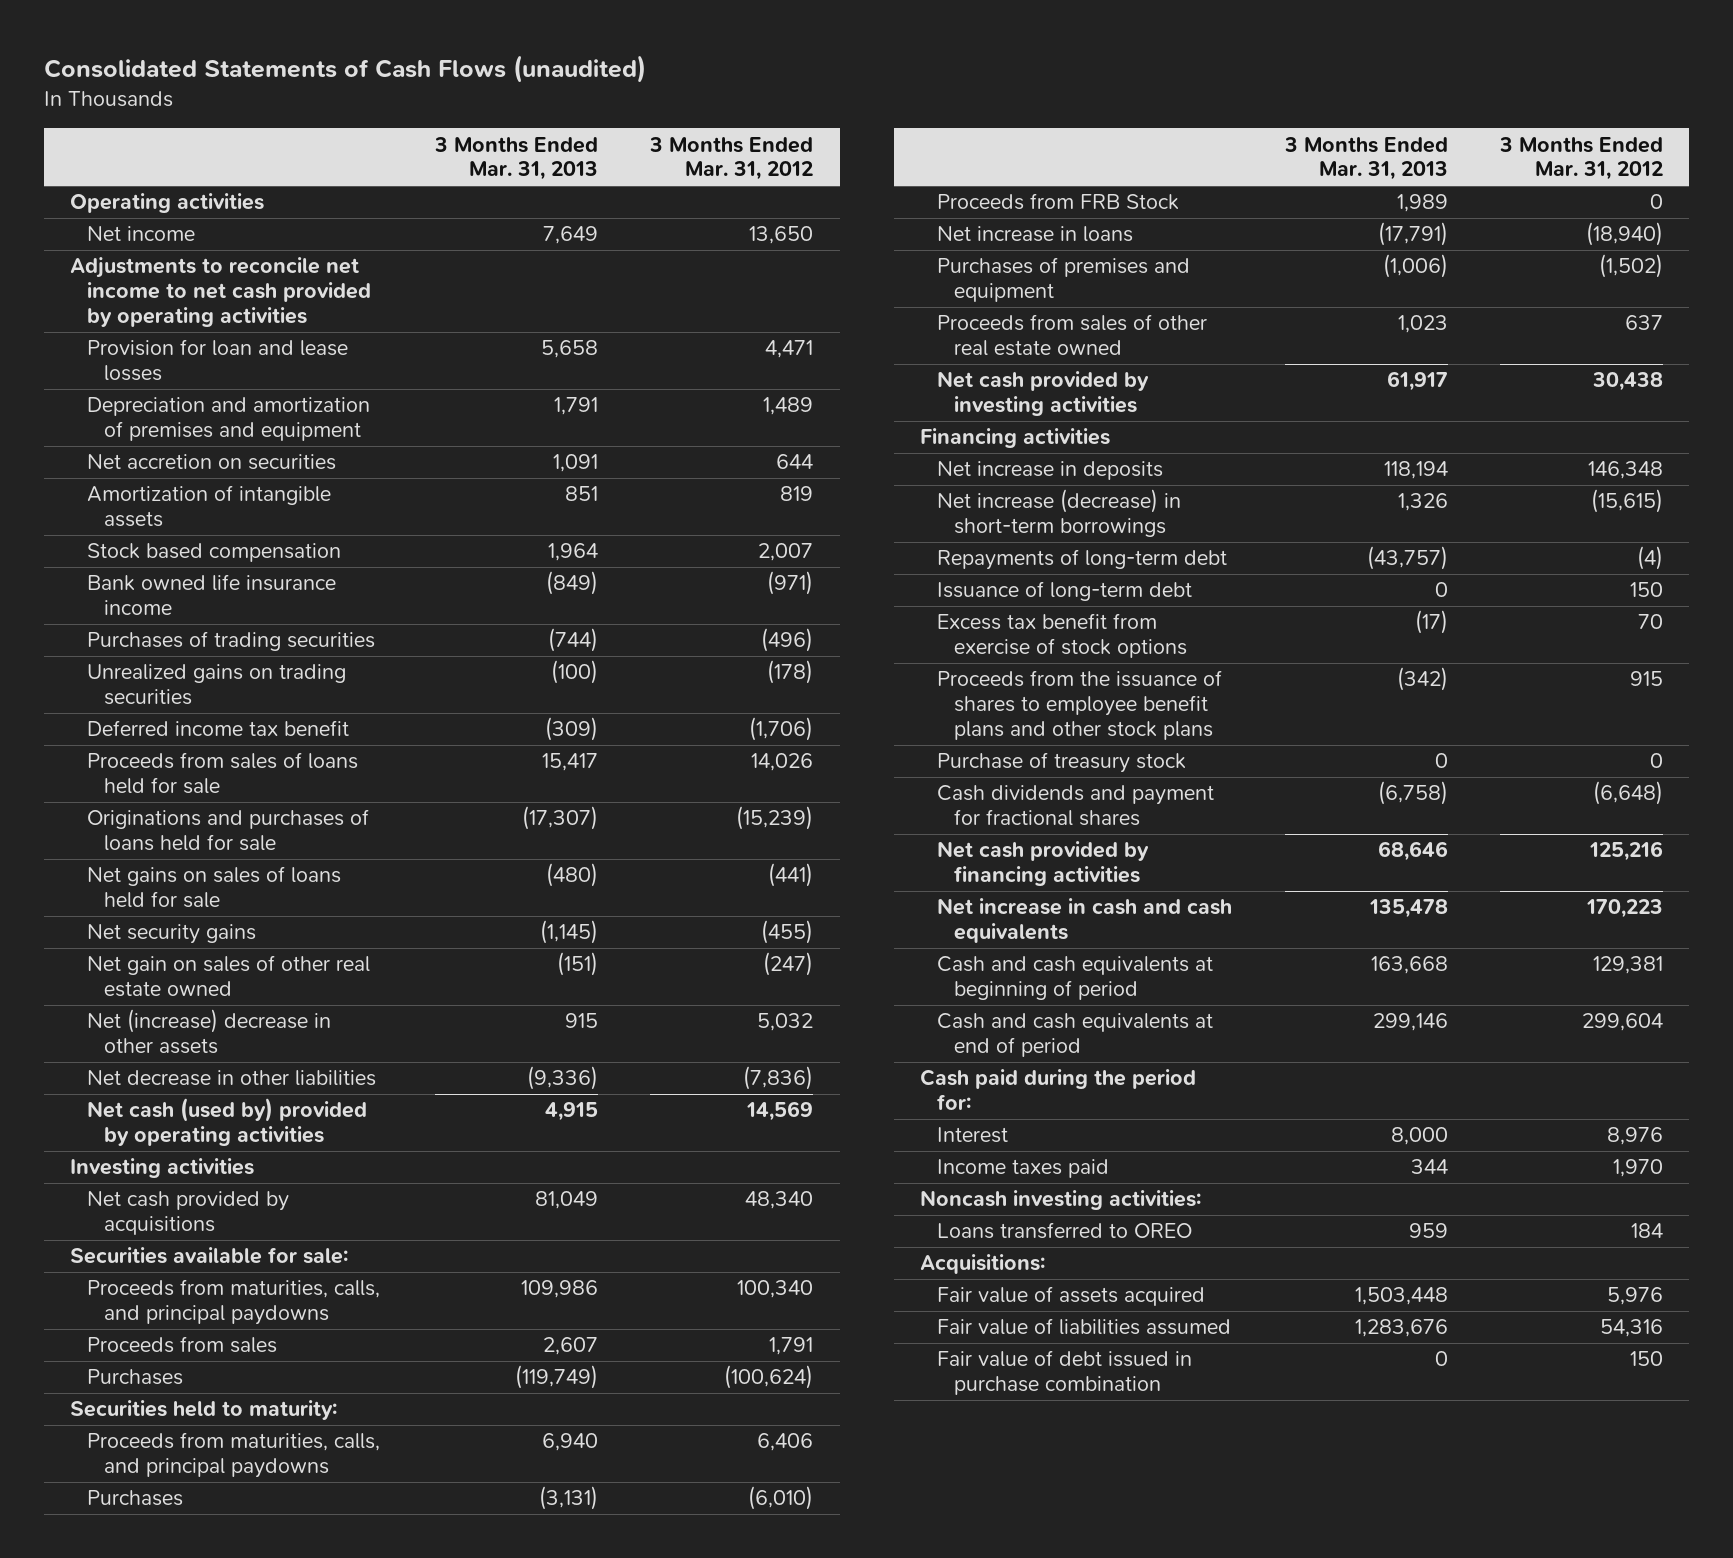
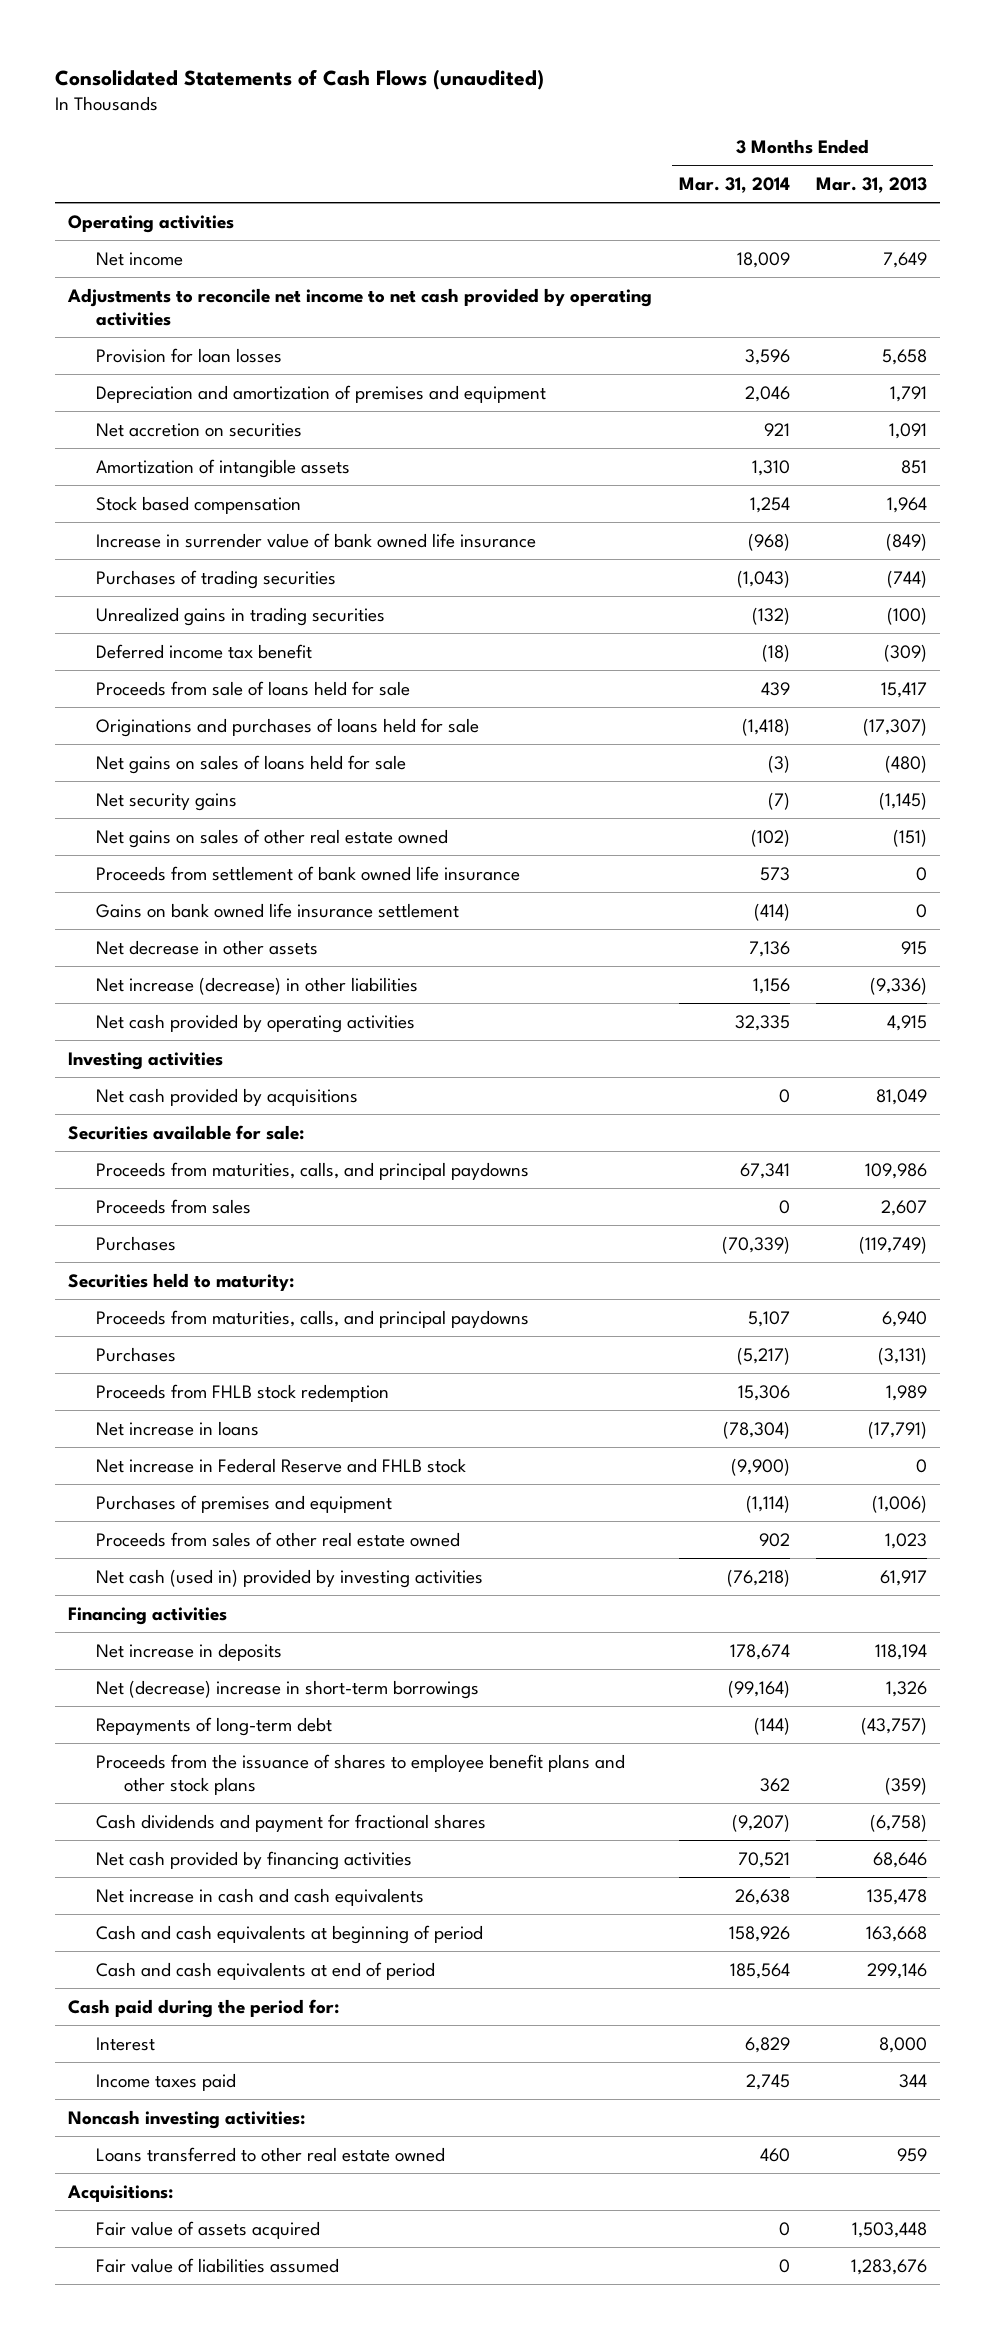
- | 3 Months Ended Mar. 31, 2013 | 3 Months Ended Mar. 31, 2012
+ | 3 Months Ended Mar. 31, 2014 | 3 Months Ended Mar. 31, 2013
- Provision for loan and lease losses | 5,658 | 4,471
+ Provision for loan losses | 3,596 | 5,658
- Bank owned life insurance income | (849) | (971)
+ Increase in surrender value of bank owned life insurance | (968) | (849)
- Unrealized gains on trading securities | (100) | (178)
+ Unrealized gains in trading securities | (132) | (100)
- Proceeds from sales of loans held for sale | 15,417 | 14,026
+ Proceeds from sale of loans held for sale | 439 | 15,417
- Net gain on sales of other real estate owned | (151) | (247)
- Net (increase) decrease in other assets | 915 | 5,032
- Net decrease in other liabilities | (9,336) | (7,836)
- Net cash (used by) provided by operating activities | 4,915 | 14,569
+ Net gains on sales of other real estate owned | (102) | (151)
+ Proceeds from settlement of bank owned life insurance | 573 | 0
+ Gains on bank owned life insurance settlement | (414) | 0
+ Net decrease in other assets | 7,136 | 915
+ Net increase (decrease) in other liabilities | 1,156 | (9,336)
+ Net cash provided by operating activities | 32,335 | 4,915
- Proceeds from FRB Stock | 1,989 | 0
+ Proceeds from FHLB stock redemption | 15,306 | 1,989
+ Net increase in Federal Reserve and FHLB stock | (9,900) | 0
- Net cash provided by investing activities | 61,917 | 30,438
+ Net cash (used in) provided by investing activities | (76,218) | 61,917
- Net increase (decrease) in short-term borrowings | 1,326 | (15,615)
+ Net (decrease) increase in short-term borrowings | (99,164) | 1,326
- Issuance of long-term debt | 0 | 150
- Excess tax benefit from exercise of stock options | (17) | 70
- Proceeds from the issuance of shares to employee benefit plans and other stock plans | (342) | 915
- Purchase of treasury stock | 0 | 0
+ Proceeds from the issuance of shares to employee benefit plans and other stock plans | 362 | (359)
- Loans transferred to OREO | 959 | 184
+ Loans transferred to other real estate owned | 460 | 959
- Fair value of debt issued in purchase combination | 0 | 150

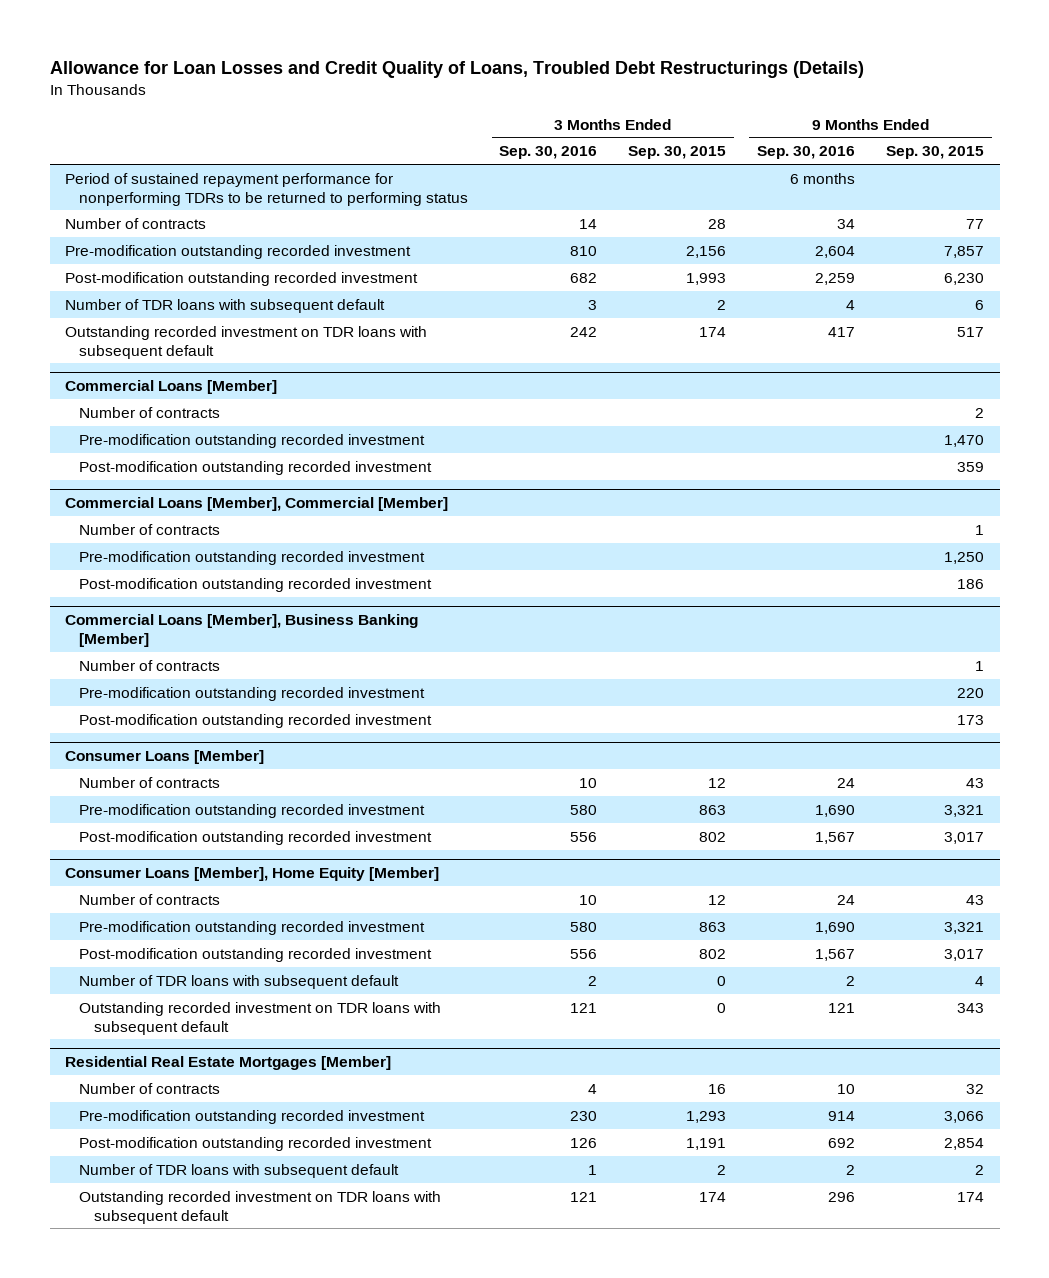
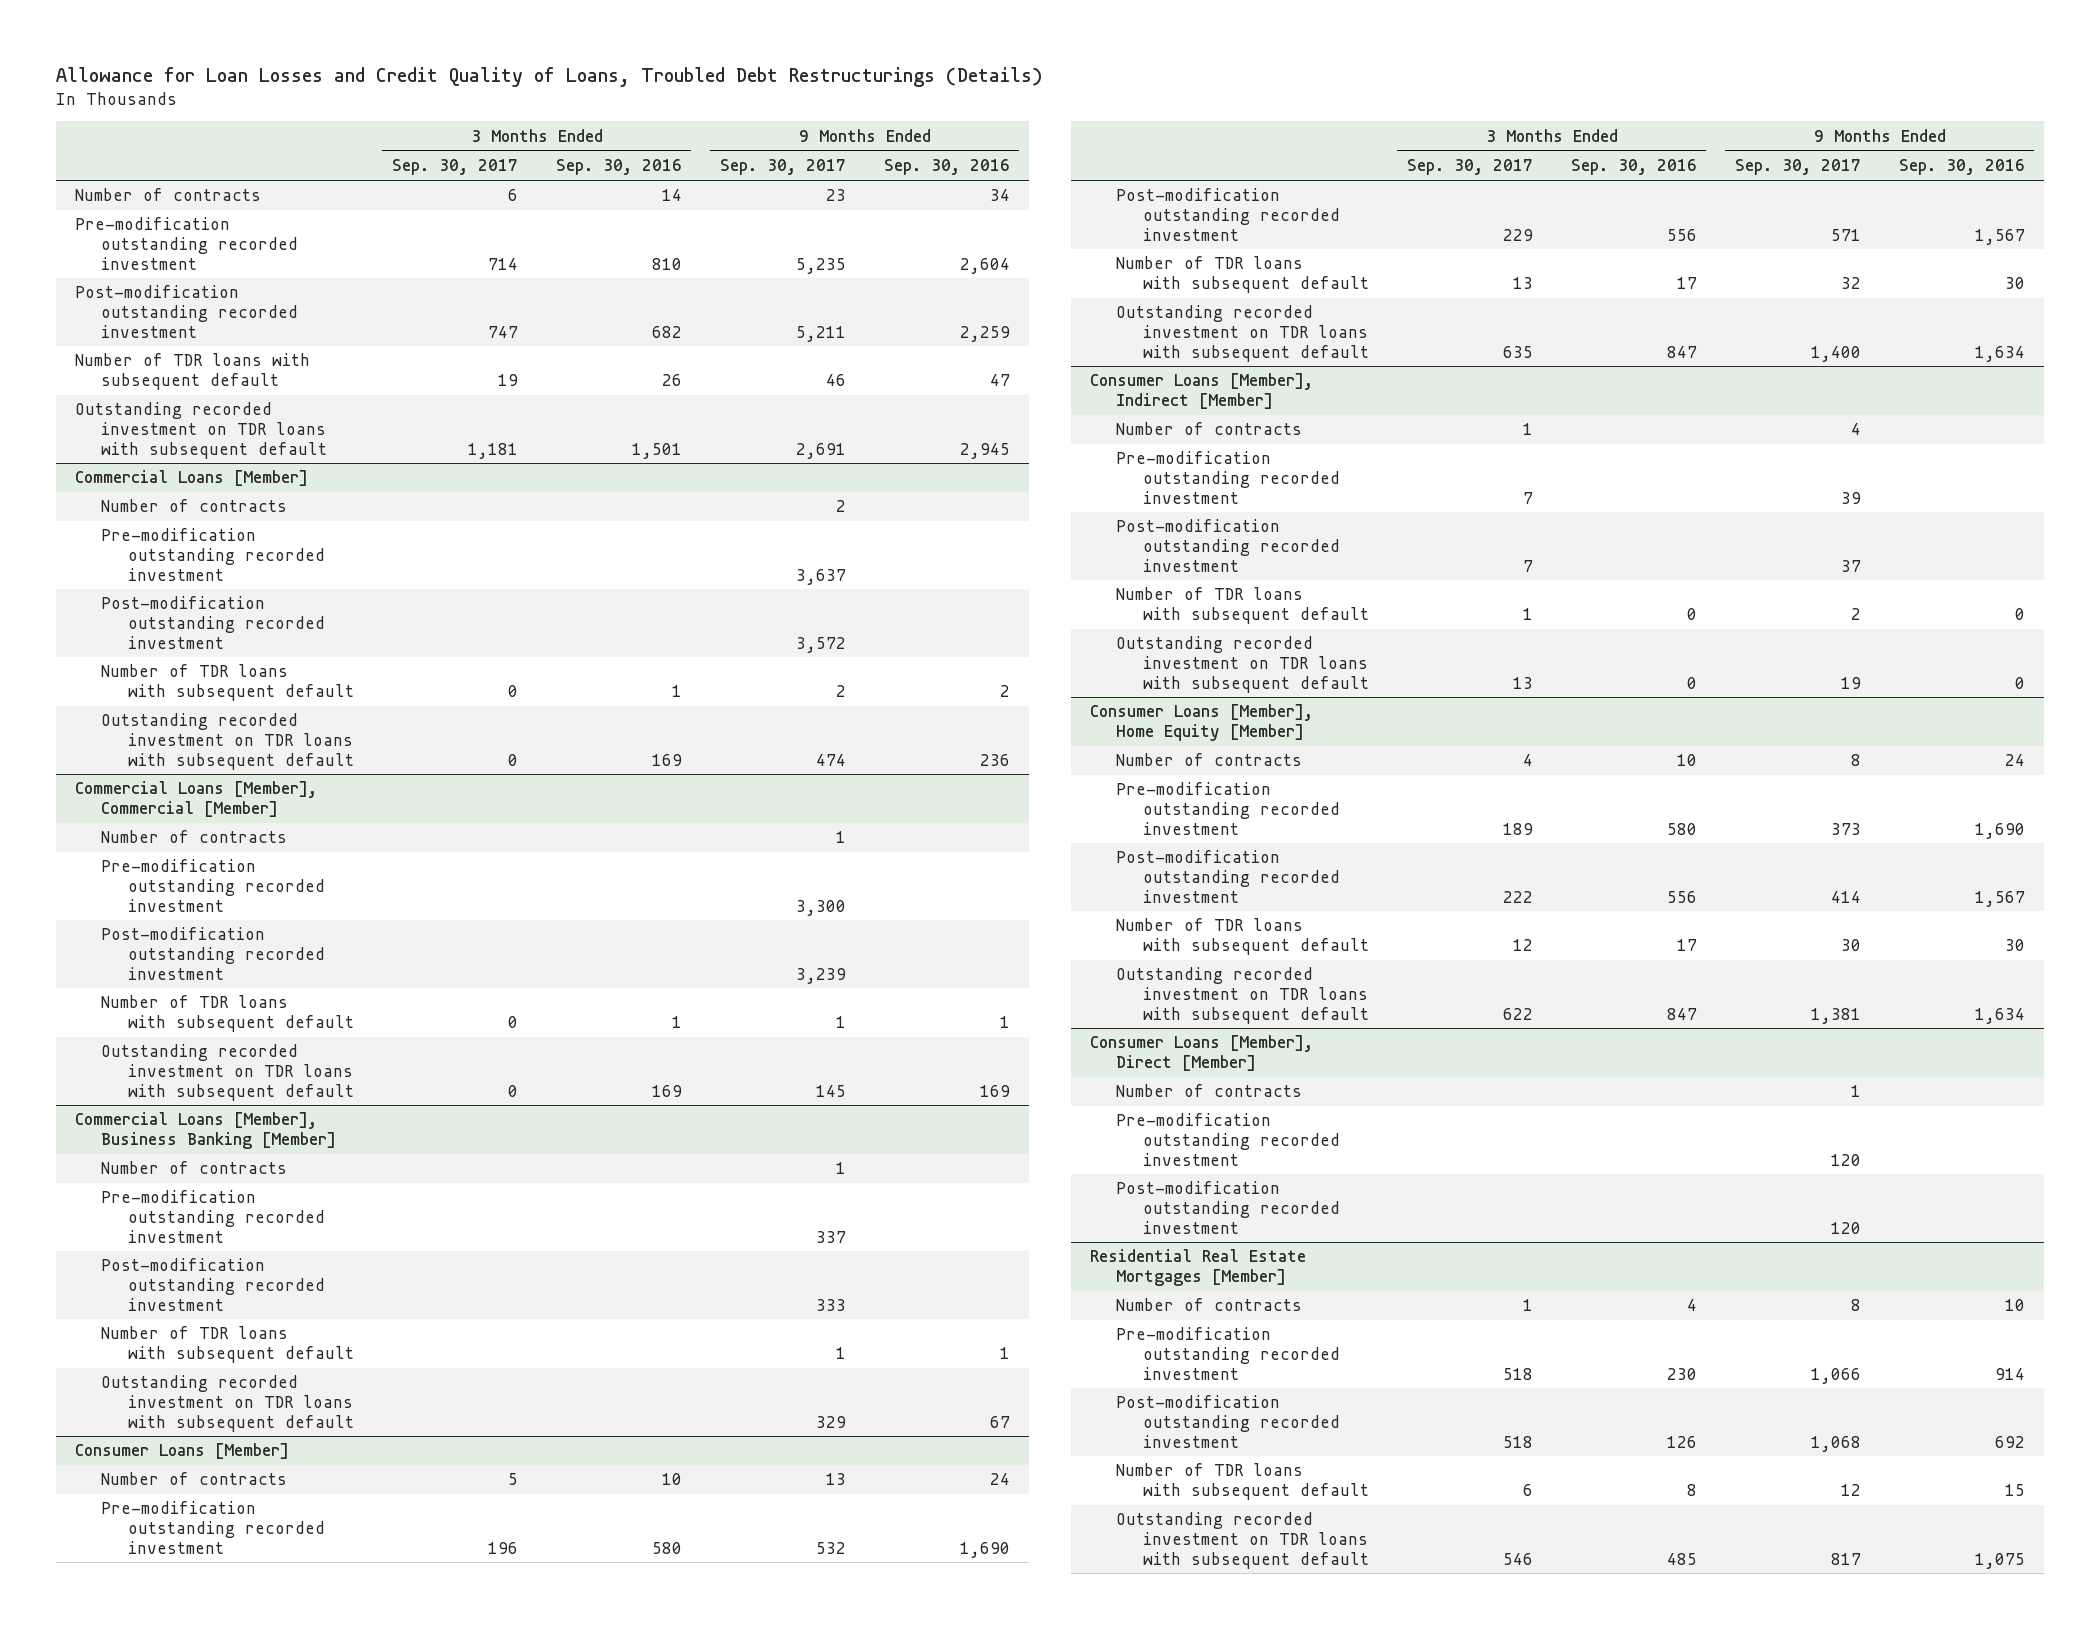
- | 3 Months Ended Sep. 30, 2016 | 3 Months Ended Sep. 30, 2015 | 9 Months Ended Sep. 30, 2016 | 9 Months Ended Sep. 30, 2015
+ | 3 Months Ended Sep. 30, 2017 | 3 Months Ended Sep. 30, 2016 | 9 Months Ended Sep. 30, 2017 | 9 Months Ended Sep. 30, 2016
- Period of sustained repayment performance for nonperforming TDRs to be returned to performing status | | | 6 months |
- Number of TDR loans with subsequent default | 3 | 2 | 4 | 6
- Outstanding recorded investment on TDR loans with subsequent default | 242 | 174 | 417 | 517
+ Number of TDR loans with subsequent default | 19 | 26 | 46 | 47
+ Outstanding recorded investment on TDR loans with subsequent default | 1,181 | 1,501 | 2,691 | 2,945
@ Commercial Loans [Member]
+ Number of TDR loans with subsequent default | 0 | 1 | 2 | 2
+ Outstanding recorded investment on TDR loans with subsequent default | 0 | 169 | 474 | 236
@ Commercial Loans [Member], Commercial [Member]
+ Number of TDR loans with subsequent default | 0 | 1 | 1 | 1
+ Outstanding recorded investment on TDR loans with subsequent default | 0 | 169 | 145 | 169
@ Commercial Loans [Member], Business Banking [Member]
+ Number of TDR loans with subsequent default | | | 1 | 1
+ Outstanding recorded investment on TDR loans with subsequent default | | | 329 | 67
@ Consumer Loans [Member]
+ Number of TDR loans with subsequent default | 13 | 17 | 32 | 30
+ Outstanding recorded investment on TDR loans with subsequent default | 635 | 847 | 1,400 | 1,634
+ Consumer Loans [Member], Indirect [Member]
+ Number of contracts | 1 | | 4 |
+ Pre-modification outstanding recorded investment | 7 | | 39 |
+ Post-modification outstanding recorded investment | 7 | | 37 |
+ Number of TDR loans with subsequent default | 1 | 0 | 2 | 0
+ Outstanding recorded investment on TDR loans with subsequent default | 13 | 0 | 19 | 0
@ Consumer Loans [Member], Home Equity [Member]
- Number of TDR loans with subsequent default | 2 | 0 | 2 | 4
- Outstanding recorded investment on TDR loans with subsequent default | 121 | 0 | 121 | 343
+ Number of TDR loans with subsequent default | 12 | 17 | 30 | 30
+ Outstanding recorded investment on TDR loans with subsequent default | 622 | 847 | 1,381 | 1,634
+ Consumer Loans [Member], Direct [Member]
+ Number of contracts | | | 1 |
+ Pre-modification outstanding recorded investment | | | 120 |
+ Post-modification outstanding recorded investment | | | 120 |
@ Residential Real Estate Mortgages [Member]
- Number of TDR loans with subsequent default | 1 | 2 | 2 | 2
- Outstanding recorded investment on TDR loans with subsequent default | 121 | 174 | 296 | 174
+ Number of TDR loans with subsequent default | 6 | 8 | 12 | 15
+ Outstanding recorded investment on TDR loans with subsequent default | 546 | 485 | 817 | 1,075

